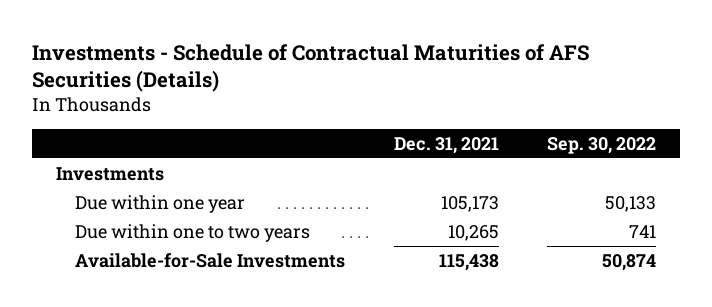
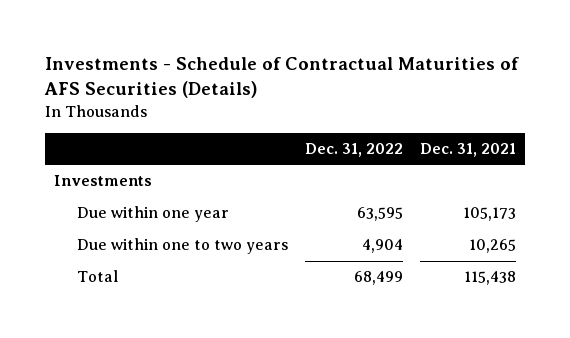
- | Dec. 31, 2021 | Sep. 30, 2022
+ | Dec. 31, 2022 | Dec. 31, 2021
- Available-for-Sale Investments | 115,438 | 50,874
+ Total | 68,499 | 115,438

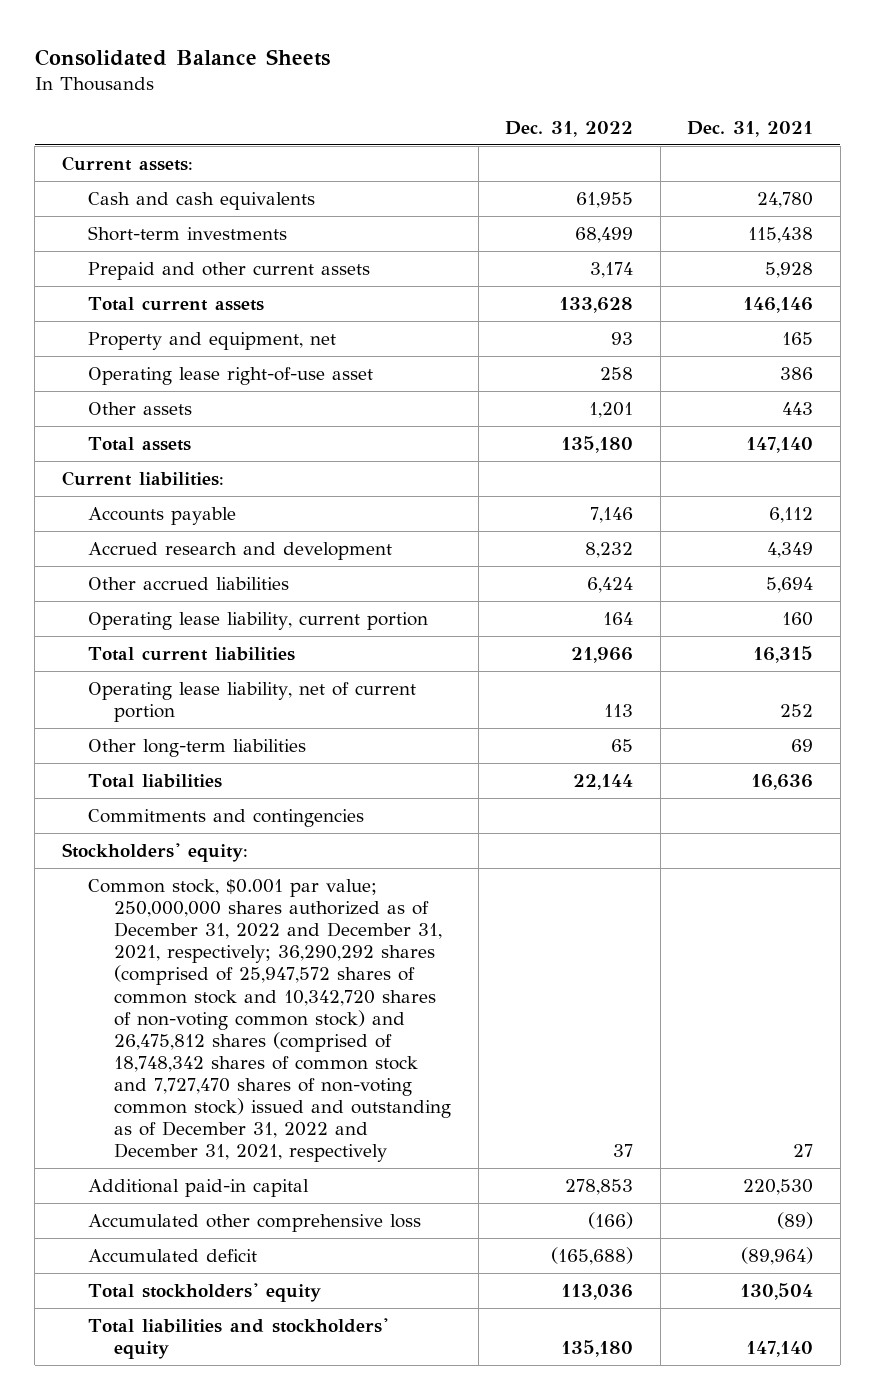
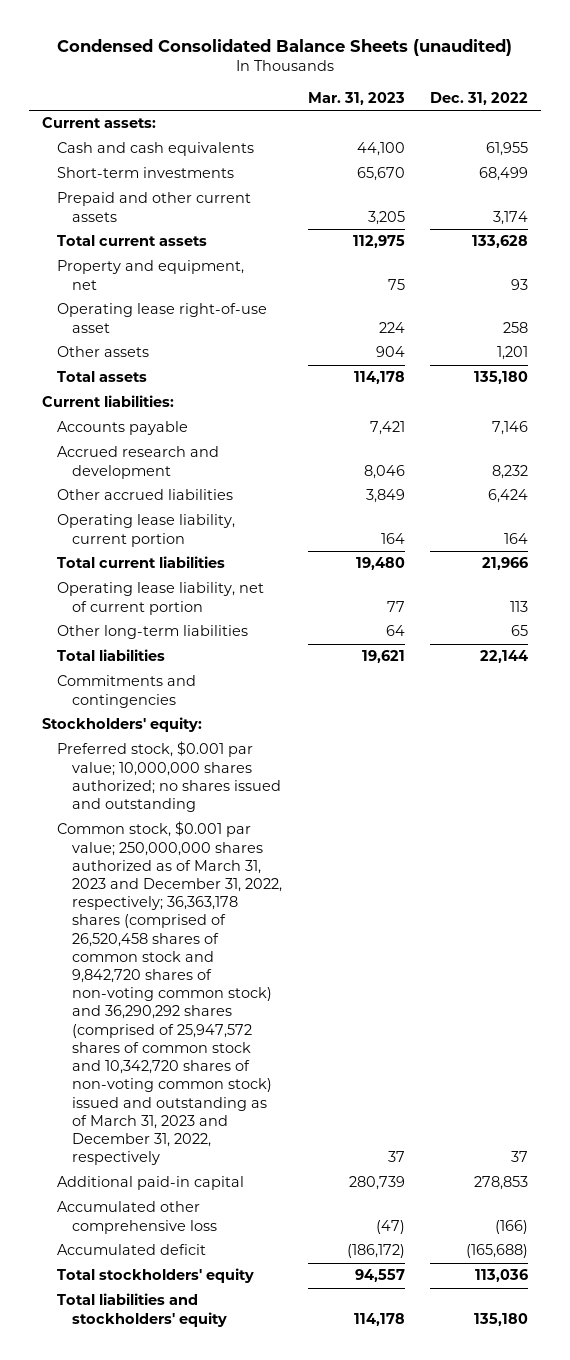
- Consolidated Balance Sheets
+ Condensed Consolidated Balance Sheets (unaudited)
- | Dec. 31, 2022 | Dec. 31, 2021
+ | Mar. 31, 2023 | Dec. 31, 2022
- Common stock, $0.001 par value; 250,000,000 shares authorized as of December 31, 2022 and December 31, 2021, respectively; 36,290,292 shares (comprised of 25,947,572 shares of common stock and 10,342,720 shares of non-voting common stock) and 26,475,812 shares (comprised of 18,748,342 shares of common stock and 7,727,470 shares of non-voting common stock) issued and outstanding as of December 31, 2022 and December 31, 2021, respectively | 37 | 27
+ Preferred stock, $0.001 par value; 10,000,000 shares authorized; no shares issued and outstanding
+ Common stock, $0.001 par value; 250,000,000 shares authorized as of March 31, 2023 and December 31, 2022, respectively; 36,363,178 shares (comprised of 26,520,458 shares of common stock and 9,842,720 shares of non-voting common stock) and 36,290,292 shares (comprised of 25,947,572 shares of common stock and 10,342,720 shares of non-voting common stock) issued and outstanding as of March 31, 2023 and December 31, 2022, respectively | 37 | 37

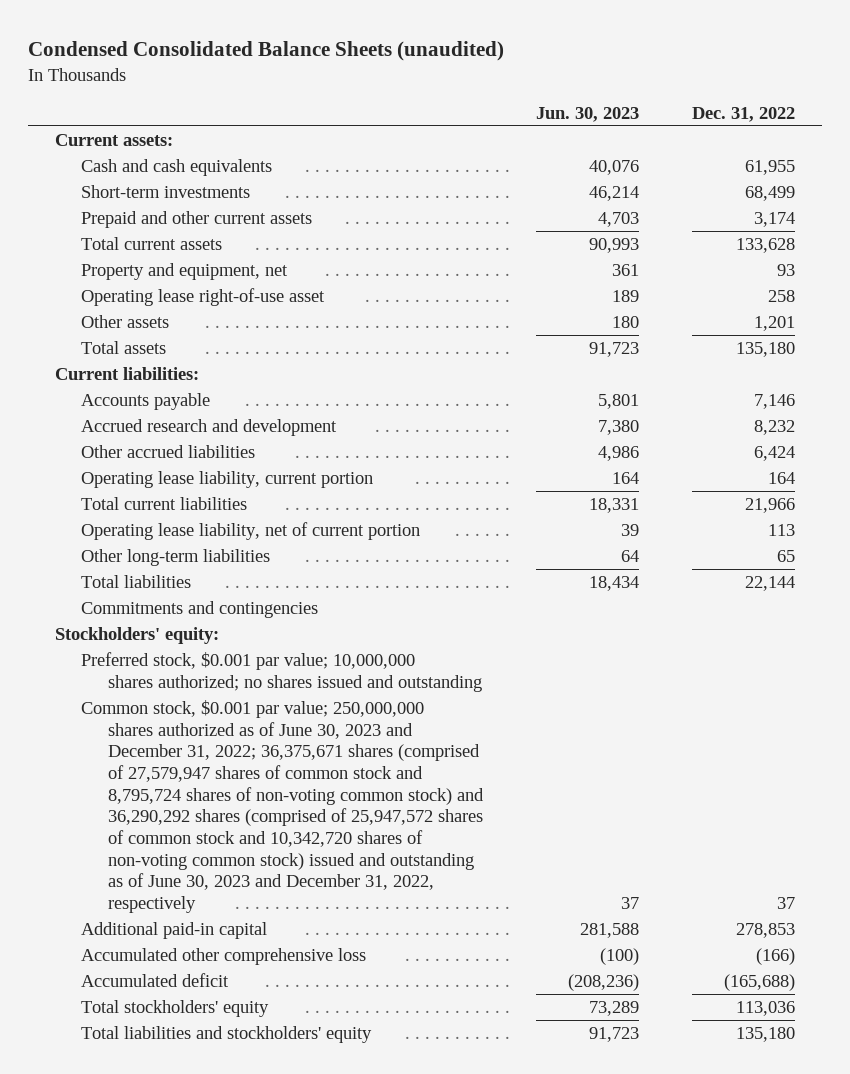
- | Mar. 31, 2023 | Dec. 31, 2022
+ | Jun. 30, 2023 | Dec. 31, 2022
- Common stock, $0.001 par value; 250,000,000 shares authorized as of March 31, 2023 and December 31, 2022, respectively; 36,363,178 shares (comprised of 26,520,458 shares of common stock and 9,842,720 shares of non-voting common stock) and 36,290,292 shares (comprised of 25,947,572 shares of common stock and 10,342,720 shares of non-voting common stock) issued and outstanding as of March 31, 2023 and December 31, 2022, respectively | 37 | 37
+ Common stock, $0.001 par value; 250,000,000 shares authorized as of June 30, 2023 and December 31, 2022; 36,375,671 shares (comprised of 27,579,947 shares of common stock and 8,795,724 shares of non-voting common stock) and 36,290,292 shares (comprised of 25,947,572 shares of common stock and 10,342,720 shares of non-voting common stock) issued and outstanding as of June 30, 2023 and December 31, 2022, respectively | 37 | 37

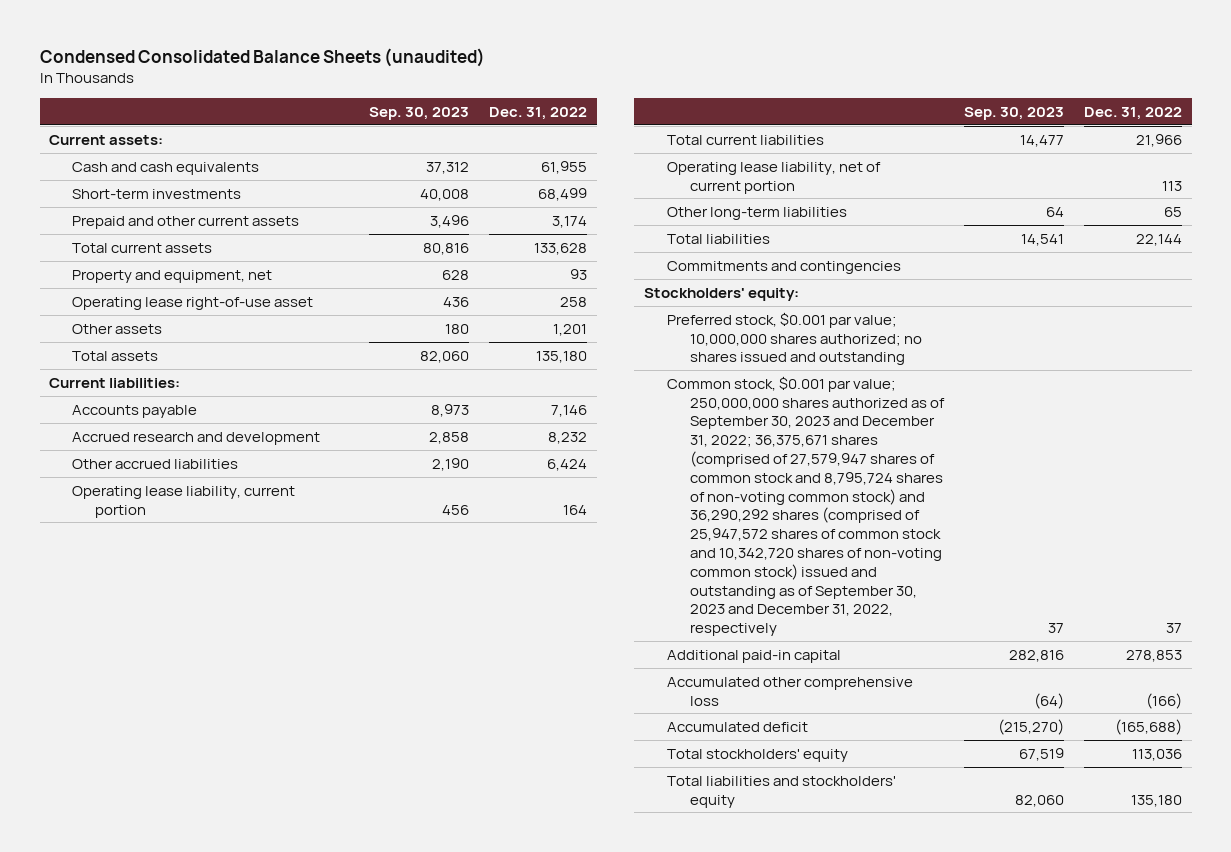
- | Jun. 30, 2023 | Dec. 31, 2022
+ | Sep. 30, 2023 | Dec. 31, 2022
- Common stock, $0.001 par value; 250,000,000 shares authorized as of June 30, 2023 and December 31, 2022; 36,375,671 shares (comprised of 27,579,947 shares of common stock and 8,795,724 shares of non-voting common stock) and 36,290,292 shares (comprised of 25,947,572 shares of common stock and 10,342,720 shares of non-voting common stock) issued and outstanding as of June 30, 2023 and December 31, 2022, respectively | 37 | 37
+ Common stock, $0.001 par value; 250,000,000 shares authorized as of September 30, 2023 and December 31, 2022; 36,375,671 shares (comprised of 27,579,947 shares of common stock and 8,795,724 shares of non-voting common stock) and 36,290,292 shares (comprised of 25,947,572 shares of common stock and 10,342,720 shares of non-voting common stock) issued and outstanding as of September 30, 2023 and December 31, 2022, respectively | 37 | 37

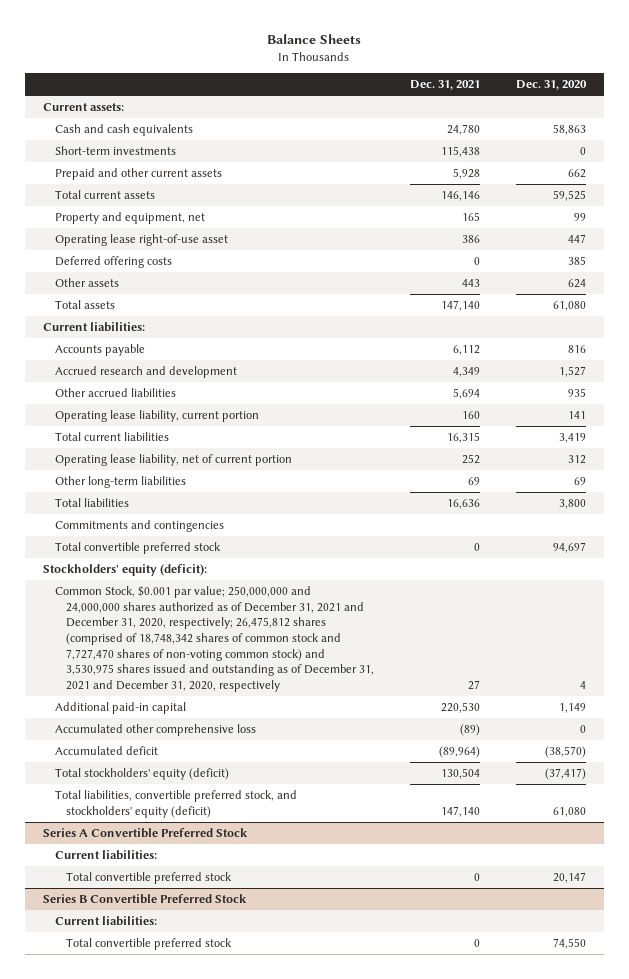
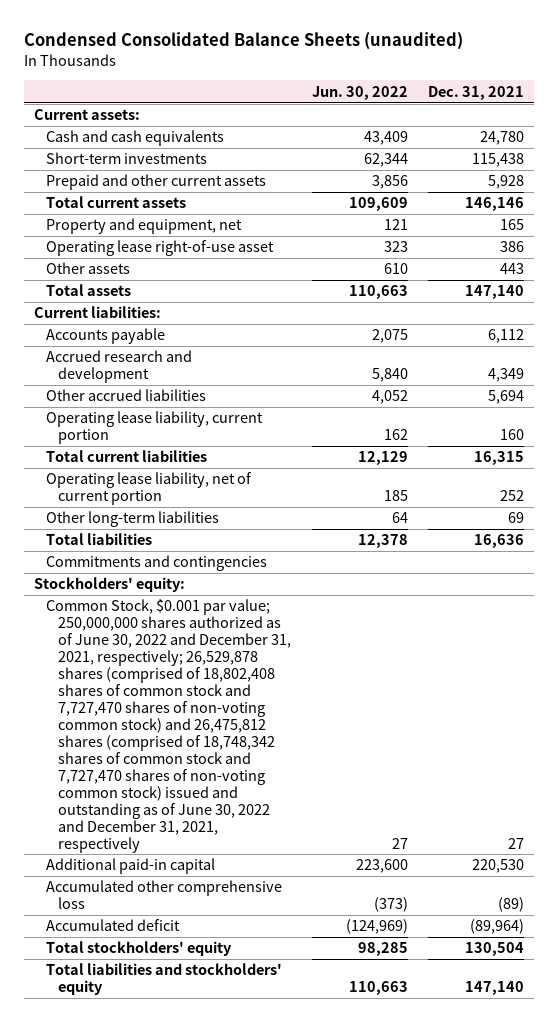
- Balance Sheets
+ Condensed Consolidated Balance Sheets (unaudited)
- | Dec. 31, 2021 | Dec. 31, 2020
+ | Jun. 30, 2022 | Dec. 31, 2021
- Deferred offering costs | 0 | 385
- Total convertible preferred stock | 0 | 94,697
- Stockholders' equity (deficit):
- Common Stock, $0.001 par value; 250,000,000 and 24,000,000 shares authorized as of December 31, 2021 and December 31, 2020, respectively; 26,475,812 shares (comprised of 18,748,342 shares of common stock and 7,727,470 shares of non-voting common stock) and 3,530,975 shares issued and outstanding as of December 31, 2021 and December 31, 2020, respectively | 27 | 4
+ Stockholders' equity:
+ Common Stock, $0.001 par value; 250,000,000 shares authorized as of June 30, 2022 and December 31, 2021, respectively; 26,529,878 shares (comprised of 18,802,408 shares of common stock and 7,727,470 shares of non-voting common stock) and 26,475,812 shares (comprised of 18,748,342 shares of common stock and 7,727,470 shares of non-voting common stock) issued and outstanding as of June 30, 2022 and December 31, 2021, respectively | 27 | 27
- Total stockholders' equity (deficit) | 130,504 | (37,417)
- Total liabilities, convertible preferred stock, and stockholders' equity (deficit) | 147,140 | 61,080
- Series A Convertible Preferred Stock
- Current liabilities:
- Total convertible preferred stock | 0 | 20,147
- Series B Convertible Preferred Stock
- Current liabilities:
- Total convertible preferred stock | 0 | 74,550
+ Total stockholders' equity | 98,285 | 130,504
+ Total liabilities and stockholders' equity | 110,663 | 147,140

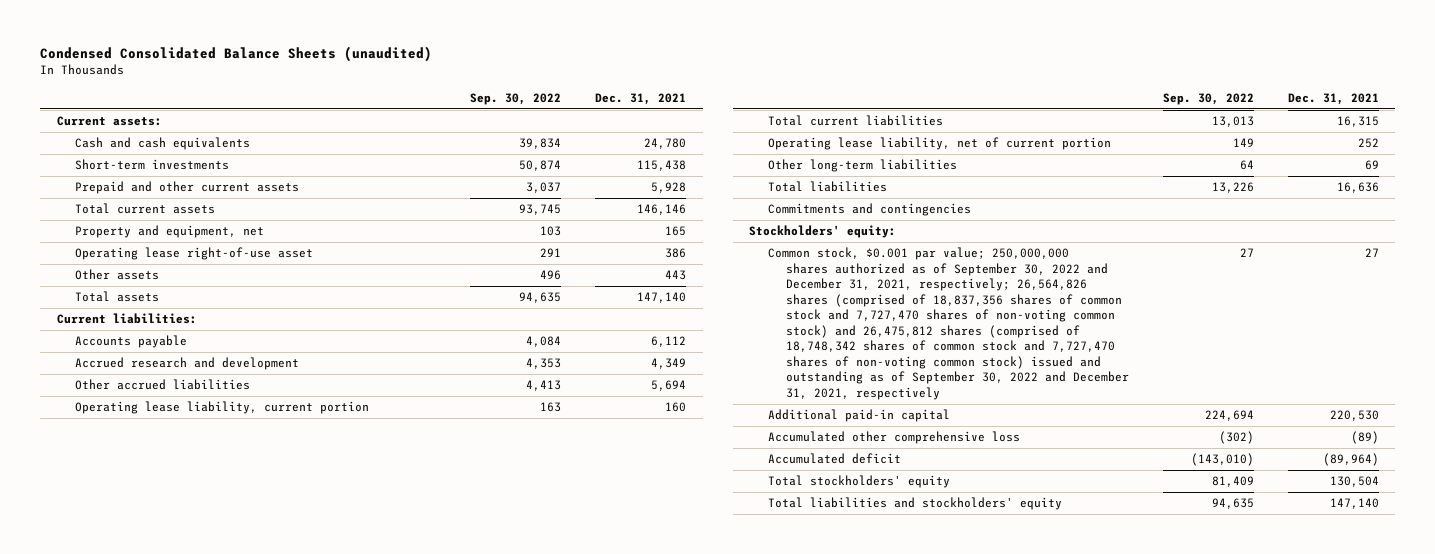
- | Jun. 30, 2022 | Dec. 31, 2021
+ | Sep. 30, 2022 | Dec. 31, 2021
- Common Stock, $0.001 par value; 250,000,000 shares authorized as of June 30, 2022 and December 31, 2021, respectively; 26,529,878 shares (comprised of 18,802,408 shares of common stock and 7,727,470 shares of non-voting common stock) and 26,475,812 shares (comprised of 18,748,342 shares of common stock and 7,727,470 shares of non-voting common stock) issued and outstanding as of June 30, 2022 and December 31, 2021, respectively | 27 | 27
+ Common stock, $0.001 par value; 250,000,000 shares authorized as of September 30, 2022 and December 31, 2021, respectively; 26,564,826 shares (comprised of 18,837,356 shares of common stock and 7,727,470 shares of non-voting common stock) and 26,475,812 shares (comprised of 18,748,342 shares of common stock and 7,727,470 shares of non-voting common stock) issued and outstanding as of September 30, 2022 and December 31, 2021, respectively | 27 | 27

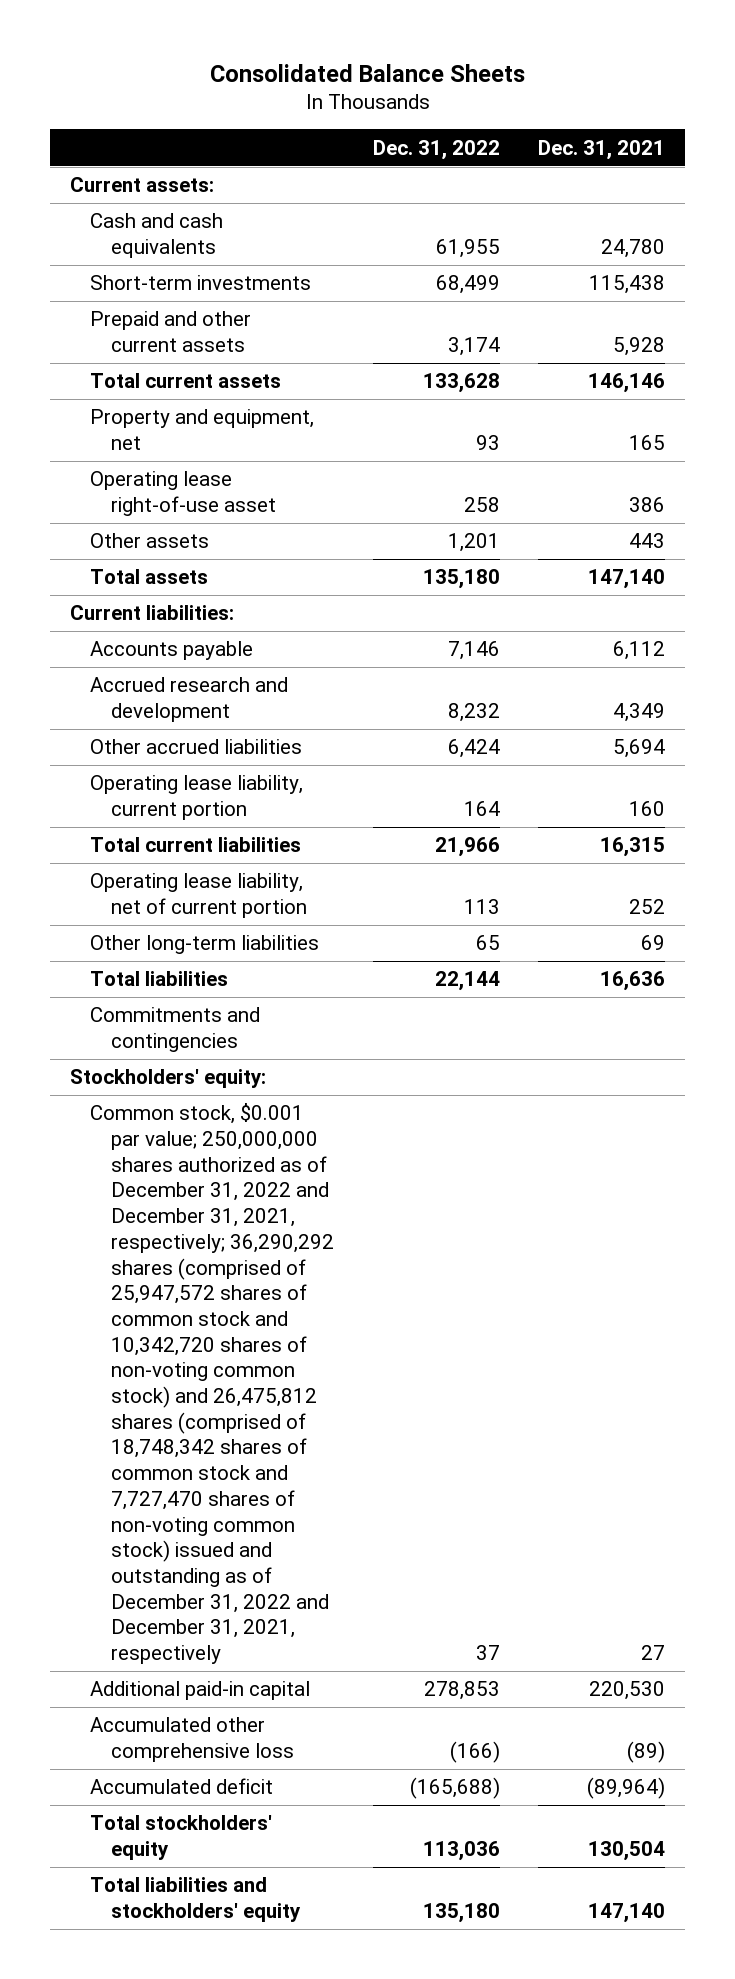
- Condensed Consolidated Balance Sheets (unaudited)
+ Consolidated Balance Sheets
- | Sep. 30, 2022 | Dec. 31, 2021
+ | Dec. 31, 2022 | Dec. 31, 2021
- Common stock, $0.001 par value; 250,000,000 shares authorized as of September 30, 2022 and December 31, 2021, respectively; 26,564,826 shares (comprised of 18,837,356 shares of common stock and 7,727,470 shares of non-voting common stock) and 26,475,812 shares (comprised of 18,748,342 shares of common stock and 7,727,470 shares of non-voting common stock) issued and outstanding as of September 30, 2022 and December 31, 2021, respectively | 27 | 27
+ Common stock, $0.001 par value; 250,000,000 shares authorized as of December 31, 2022 and December 31, 2021, respectively; 36,290,292 shares (comprised of 25,947,572 shares of common stock and 10,342,720 shares of non-voting common stock) and 26,475,812 shares (comprised of 18,748,342 shares of common stock and 7,727,470 shares of non-voting common stock) issued and outstanding as of December 31, 2022 and December 31, 2021, respectively | 37 | 27

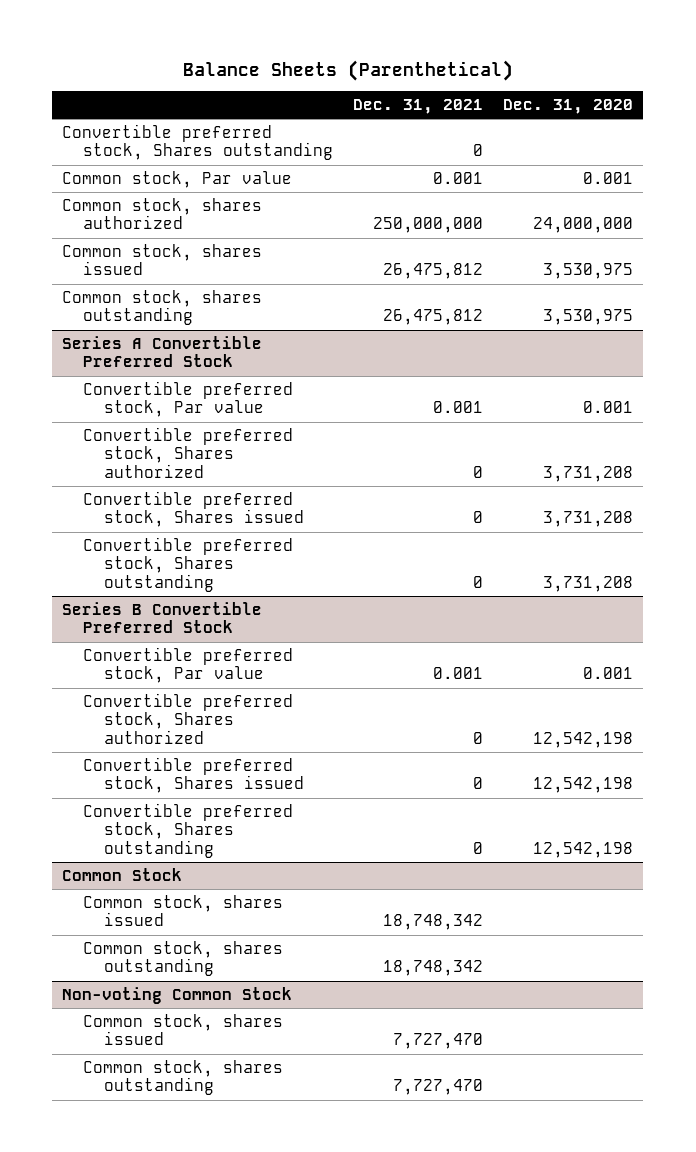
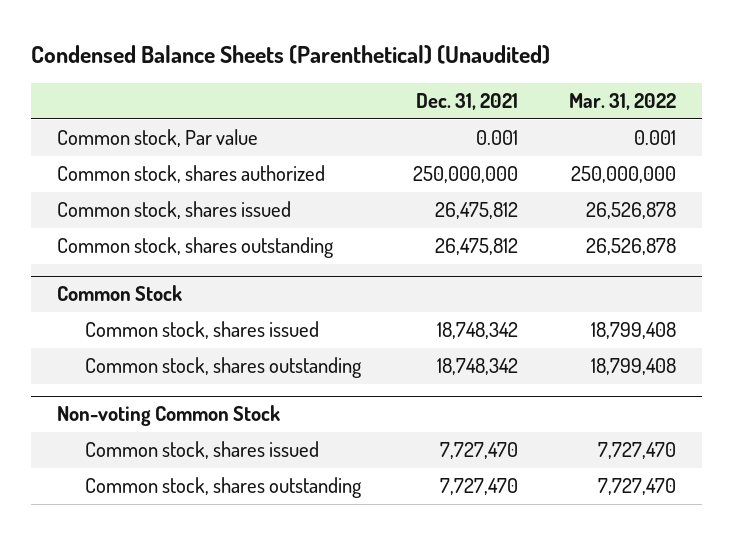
- Balance Sheets (Parenthetical)
+ Condensed Balance Sheets (Parenthetical) (Unaudited)
- | Dec. 31, 2021 | Dec. 31, 2020
+ | Dec. 31, 2021 | Mar. 31, 2022
- Convertible preferred stock, Shares outstanding | 0 |
- Series A Convertible Preferred Stock
- Convertible preferred stock, Par value | 0.001 | 0.001
- Convertible preferred stock, Shares authorized | 0 | 3,731,208
- Convertible preferred stock, Shares issued | 0 | 3,731,208
- Convertible preferred stock, Shares outstanding | 0 | 3,731,208
- Series B Convertible Preferred Stock
- Convertible preferred stock, Par value | 0.001 | 0.001
- Convertible preferred stock, Shares authorized | 0 | 12,542,198
- Convertible preferred stock, Shares issued | 0 | 12,542,198
- Convertible preferred stock, Shares outstanding | 0 | 12,542,198

